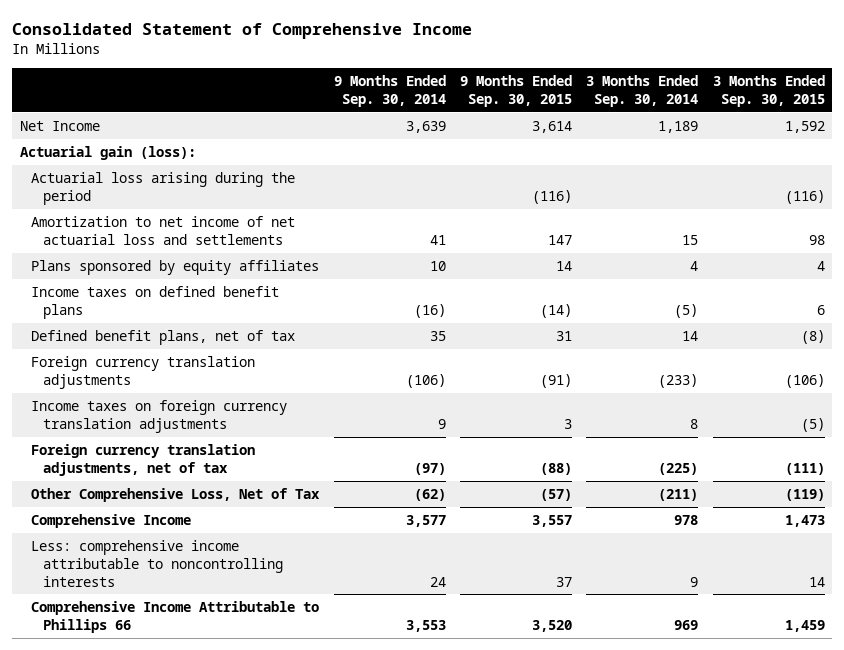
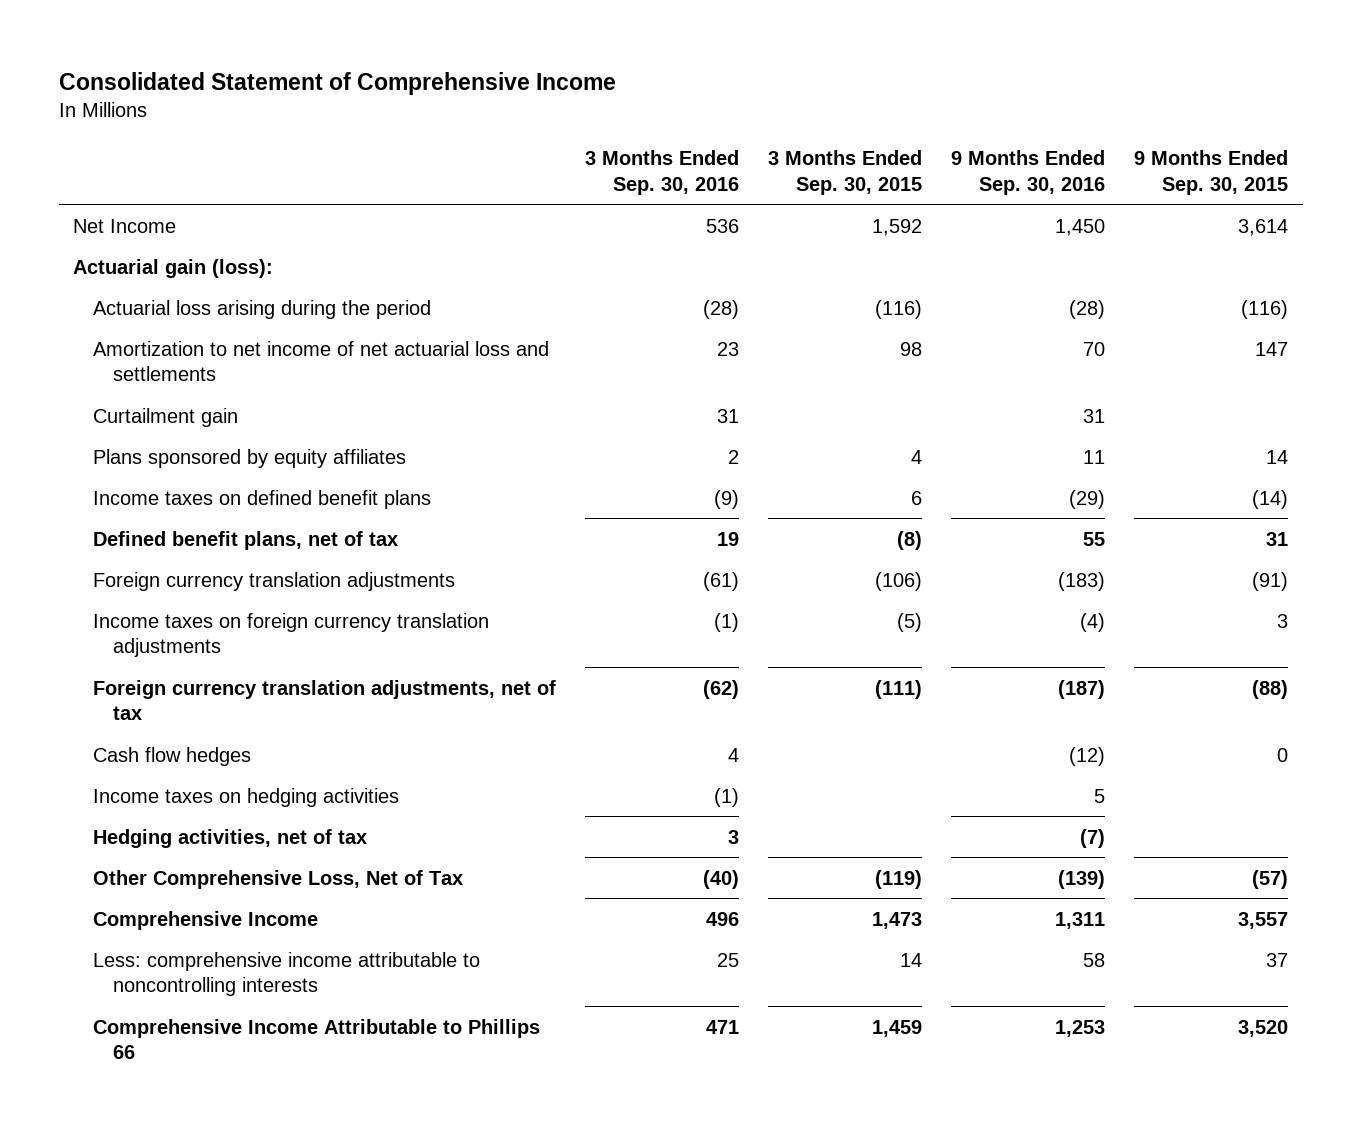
- | 9 Months Ended Sep. 30, 2014 | 9 Months Ended Sep. 30, 2015 | 3 Months Ended Sep. 30, 2014 | 3 Months Ended Sep. 30, 2015
+ | 3 Months Ended Sep. 30, 2016 | 3 Months Ended Sep. 30, 2015 | 9 Months Ended Sep. 30, 2016 | 9 Months Ended Sep. 30, 2015
+ Curtailment gain | 31 | | 31 |
+ Cash flow hedges | 4 | | (12) | 0
+ Income taxes on hedging activities | (1) | | 5 |
+ Hedging activities, net of tax | 3 | | (7) |

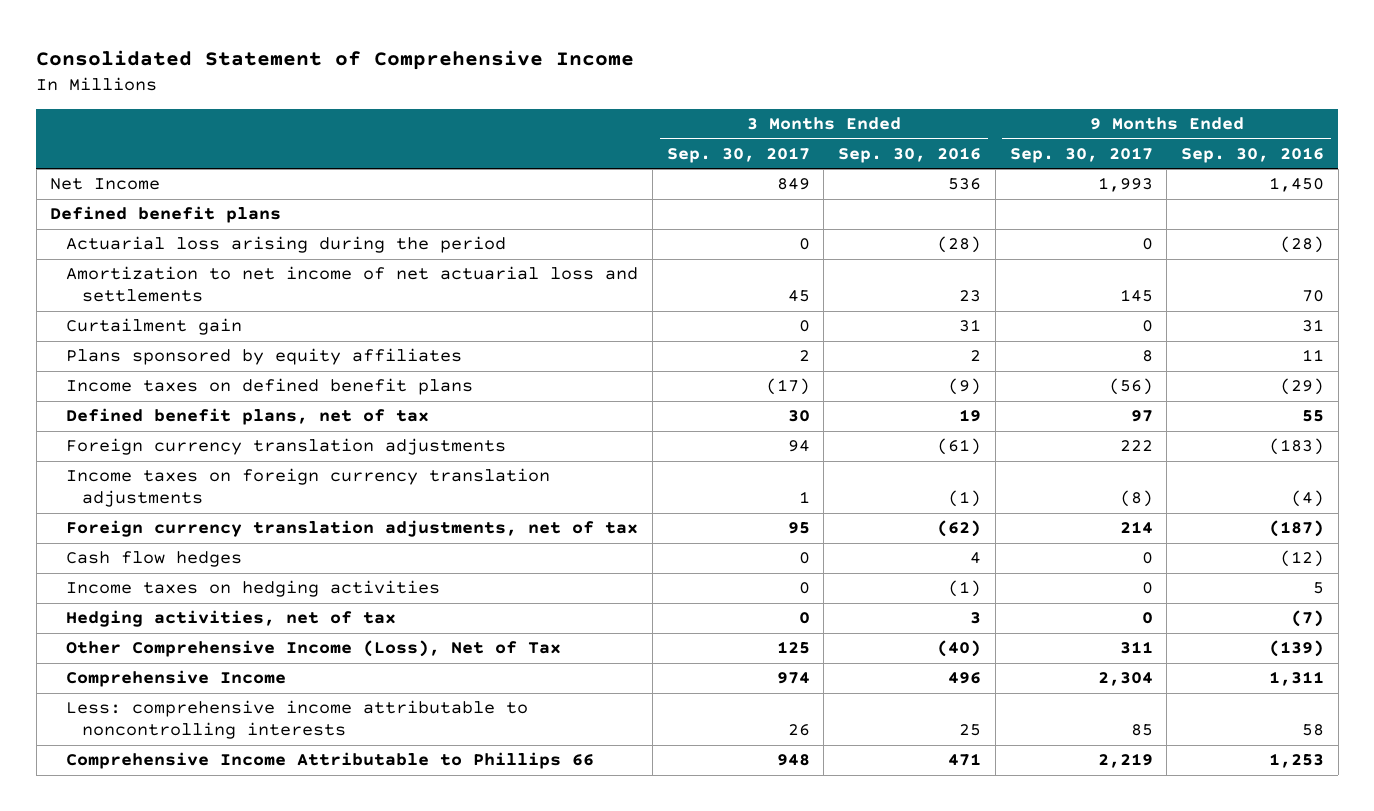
- | 3 Months Ended Sep. 30, 2016 | 3 Months Ended Sep. 30, 2015 | 9 Months Ended Sep. 30, 2016 | 9 Months Ended Sep. 30, 2015
+ | 3 Months Ended Sep. 30, 2017 | 3 Months Ended Sep. 30, 2016 | 9 Months Ended Sep. 30, 2017 | 9 Months Ended Sep. 30, 2016
- Actuarial gain (loss):
+ Defined benefit plans
- Other Comprehensive Loss, Net of Tax | (40) | (119) | (139) | (57)
+ Other Comprehensive Income (Loss), Net of Tax | 125 | (40) | 311 | (139)

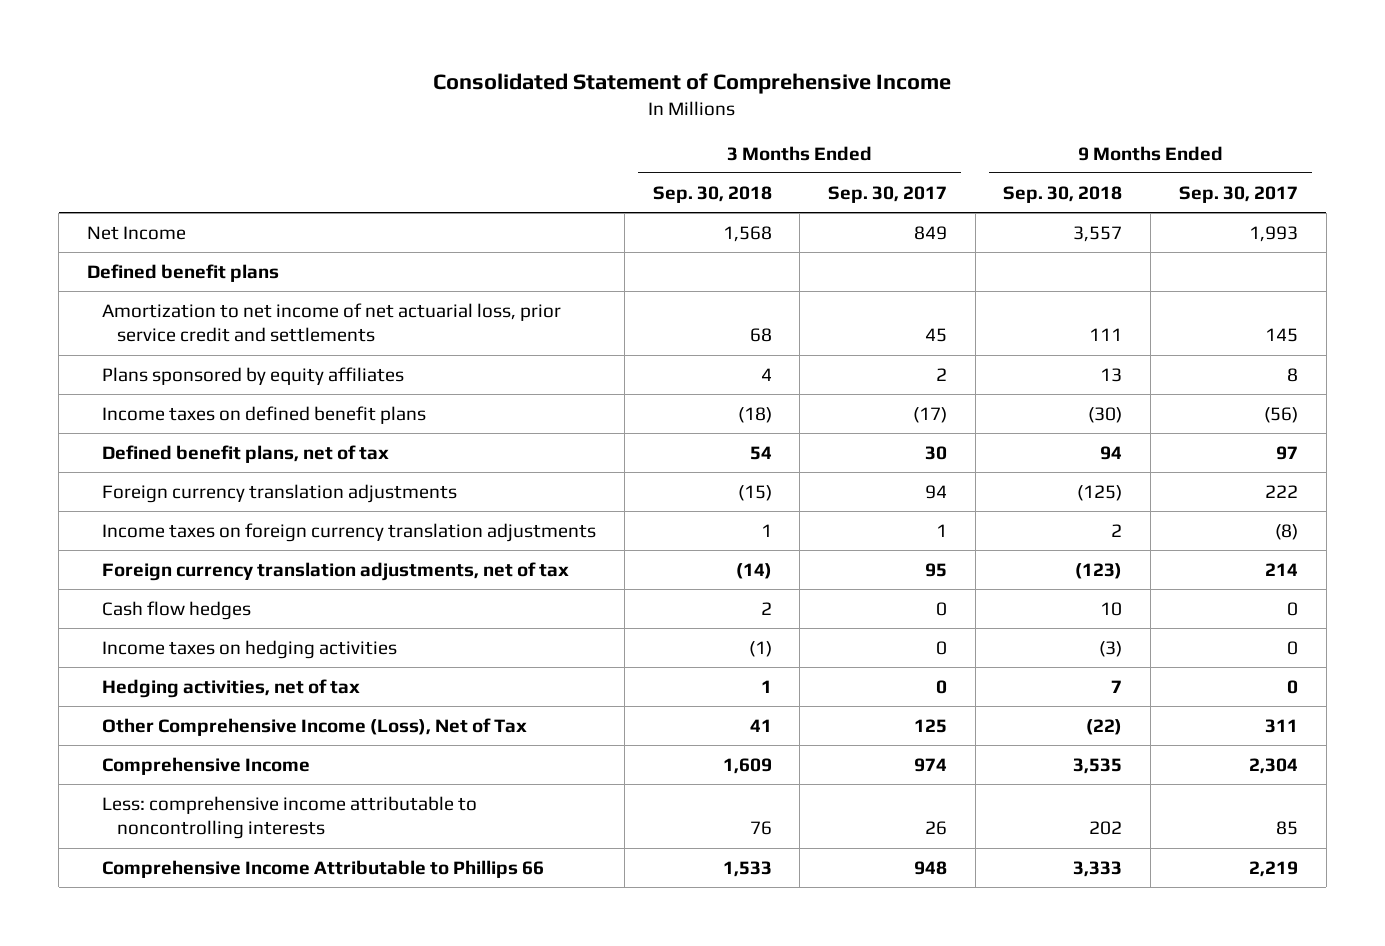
- | 3 Months Ended Sep. 30, 2017 | 3 Months Ended Sep. 30, 2016 | 9 Months Ended Sep. 30, 2017 | 9 Months Ended Sep. 30, 2016
+ | 3 Months Ended Sep. 30, 2018 | 3 Months Ended Sep. 30, 2017 | 9 Months Ended Sep. 30, 2018 | 9 Months Ended Sep. 30, 2017
- Actuarial loss arising during the period | 0 | (28) | 0 | (28)
- Amortization to net income of net actuarial loss and settlements | 45 | 23 | 145 | 70
- Curtailment gain | 0 | 31 | 0 | 31
+ Amortization to net income of net actuarial loss, prior service credit and settlements | 68 | 45 | 111 | 145

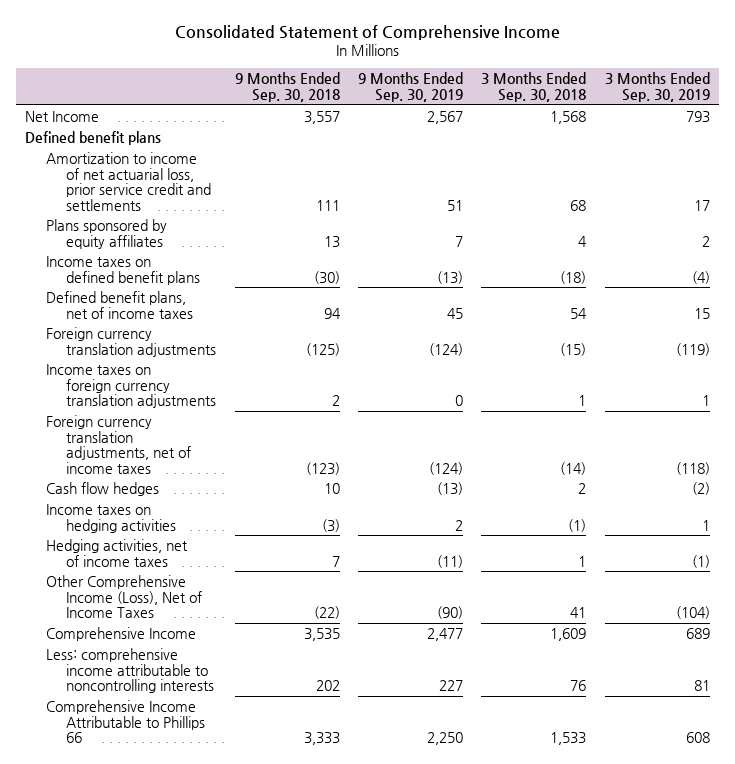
- | 3 Months Ended Sep. 30, 2018 | 3 Months Ended Sep. 30, 2017 | 9 Months Ended Sep. 30, 2018 | 9 Months Ended Sep. 30, 2017
+ | 9 Months Ended Sep. 30, 2018 | 9 Months Ended Sep. 30, 2019 | 3 Months Ended Sep. 30, 2018 | 3 Months Ended Sep. 30, 2019
- Amortization to net income of net actuarial loss, prior service credit and settlements | 68 | 45 | 111 | 145
+ Amortization to income of net actuarial loss, prior service credit and settlements | 111 | 51 | 68 | 17
- Defined benefit plans, net of tax | 54 | 30 | 94 | 97
+ Defined benefit plans, net of income taxes | 94 | 45 | 54 | 15
- Foreign currency translation adjustments, net of tax | (14) | 95 | (123) | 214
+ Foreign currency translation adjustments, net of income taxes | (123) | (124) | (14) | (118)
- Hedging activities, net of tax | 1 | 0 | 7 | 0
- Other Comprehensive Income (Loss), Net of Tax | 41 | 125 | (22) | 311
+ Hedging activities, net of income taxes | 7 | (11) | 1 | (1)
+ Other Comprehensive Income (Loss), Net of Income Taxes | (22) | (90) | 41 | (104)

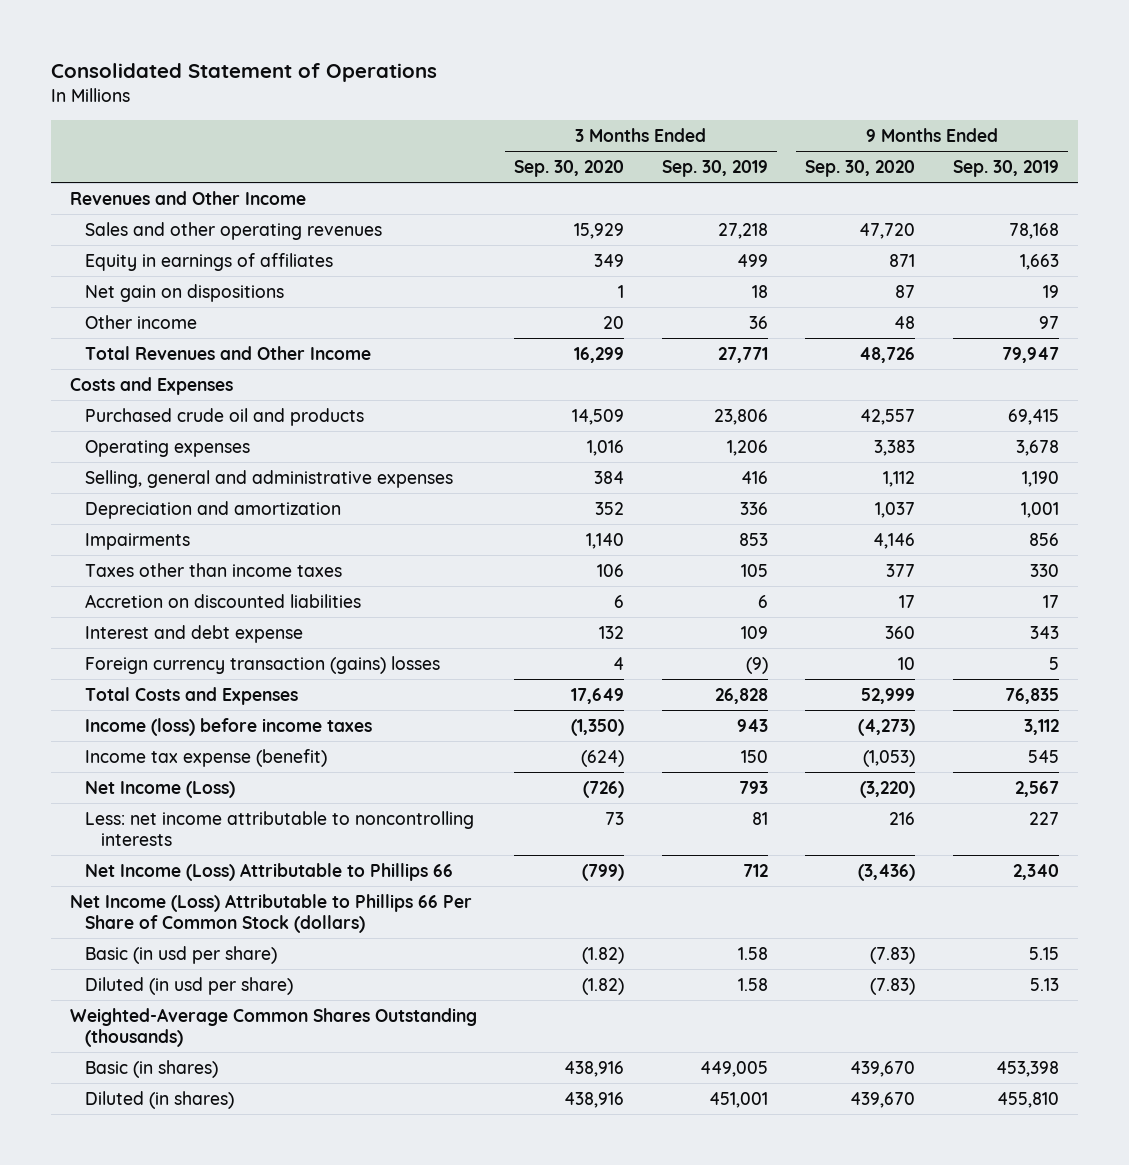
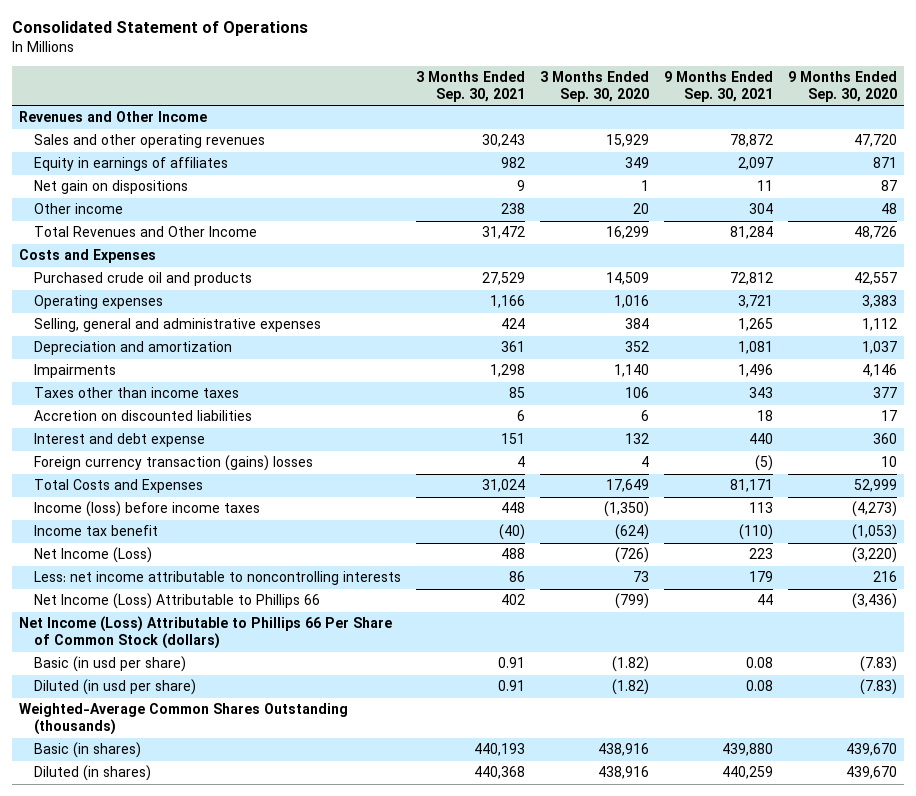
- | 3 Months Ended Sep. 30, 2020 | 3 Months Ended Sep. 30, 2019 | 9 Months Ended Sep. 30, 2020 | 9 Months Ended Sep. 30, 2019
+ | 3 Months Ended Sep. 30, 2021 | 3 Months Ended Sep. 30, 2020 | 9 Months Ended Sep. 30, 2021 | 9 Months Ended Sep. 30, 2020
- Income tax expense (benefit) | (624) | 150 | (1,053) | 545
+ Income tax benefit | (40) | (624) | (110) | (1,053)

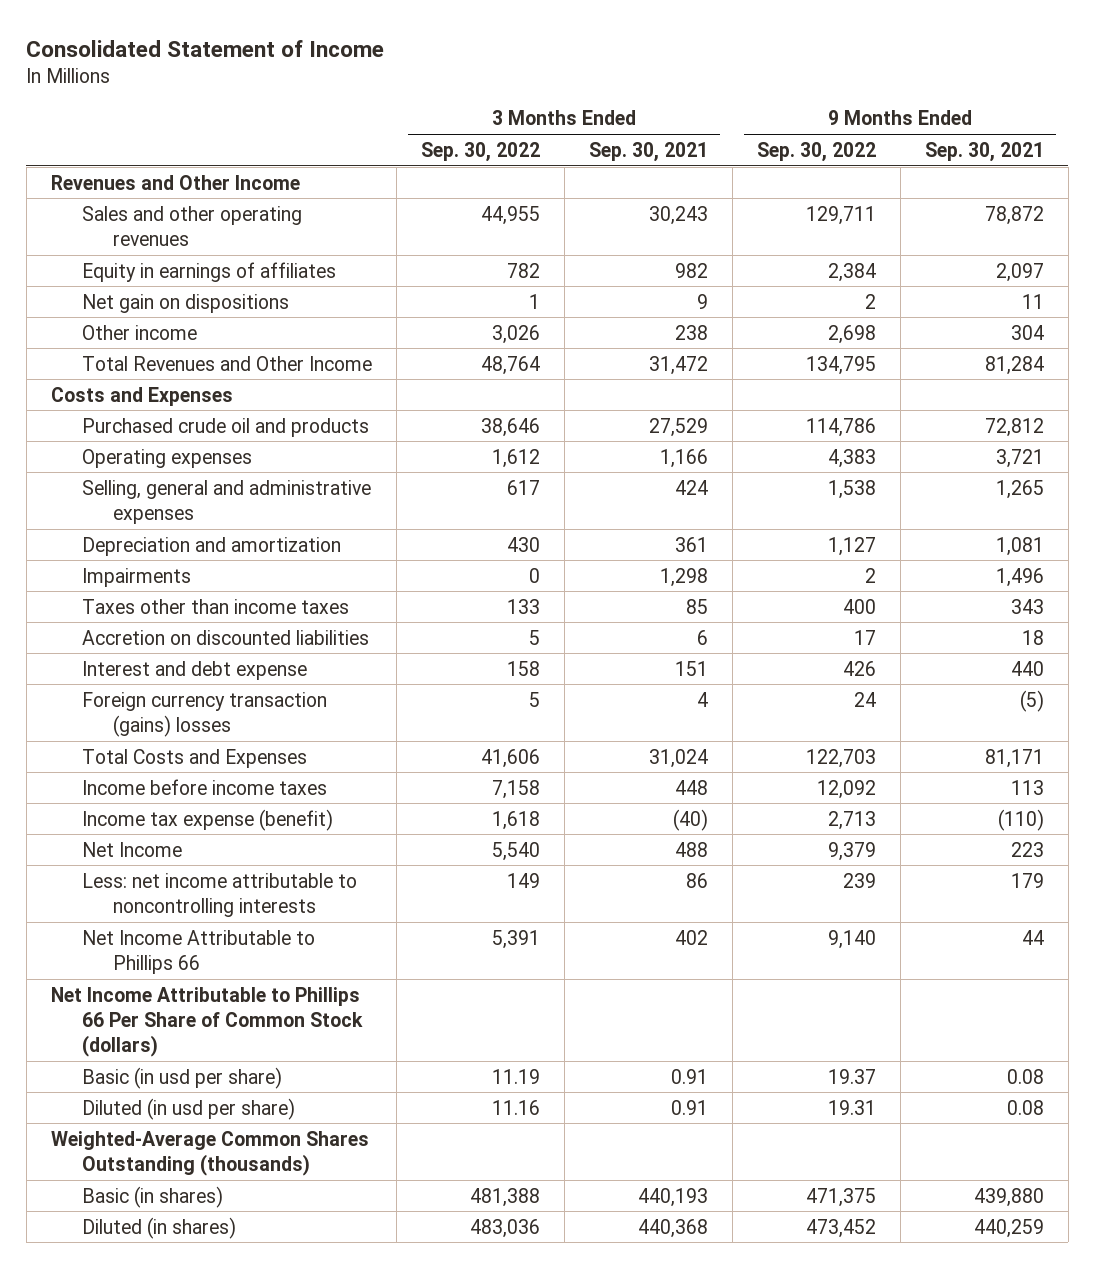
- Consolidated Statement of Operations
+ Consolidated Statement of Income
- | 3 Months Ended Sep. 30, 2021 | 3 Months Ended Sep. 30, 2020 | 9 Months Ended Sep. 30, 2021 | 9 Months Ended Sep. 30, 2020
+ | 3 Months Ended Sep. 30, 2022 | 3 Months Ended Sep. 30, 2021 | 9 Months Ended Sep. 30, 2022 | 9 Months Ended Sep. 30, 2021
- Income (loss) before income taxes | 448 | (1,350) | 113 | (4,273)
- Income tax benefit | (40) | (624) | (110) | (1,053)
- Net Income (Loss) | 488 | (726) | 223 | (3,220)
+ Income before income taxes | 7,158 | 448 | 12,092 | 113
+ Income tax expense (benefit) | 1,618 | (40) | 2,713 | (110)
+ Net Income | 5,540 | 488 | 9,379 | 223
- Net Income (Loss) Attributable to Phillips 66 | 402 | (799) | 44 | (3,436)
- Net Income (Loss) Attributable to Phillips 66 Per Share of Common Stock (dollars)
+ Net Income Attributable to Phillips 66 | 5,391 | 402 | 9,140 | 44
+ Net Income Attributable to Phillips 66 Per Share of Common Stock (dollars)

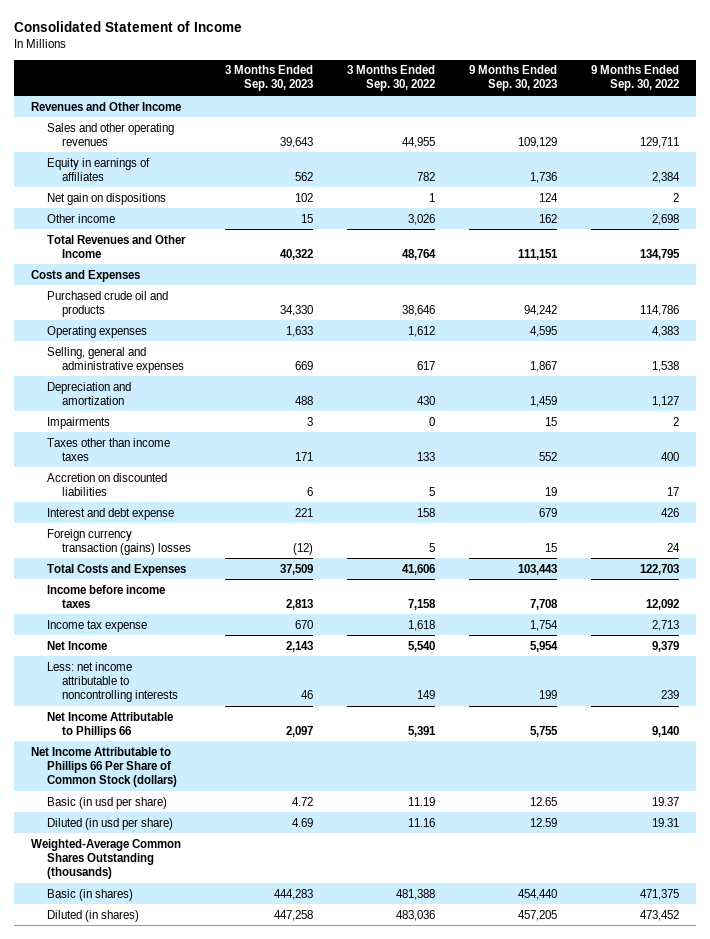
- | 3 Months Ended Sep. 30, 2022 | 3 Months Ended Sep. 30, 2021 | 9 Months Ended Sep. 30, 2022 | 9 Months Ended Sep. 30, 2021
+ | 3 Months Ended Sep. 30, 2023 | 3 Months Ended Sep. 30, 2022 | 9 Months Ended Sep. 30, 2023 | 9 Months Ended Sep. 30, 2022
- Income tax expense (benefit) | 1,618 | (40) | 2,713 | (110)
+ Income tax expense | 670 | 1,618 | 1,754 | 2,713

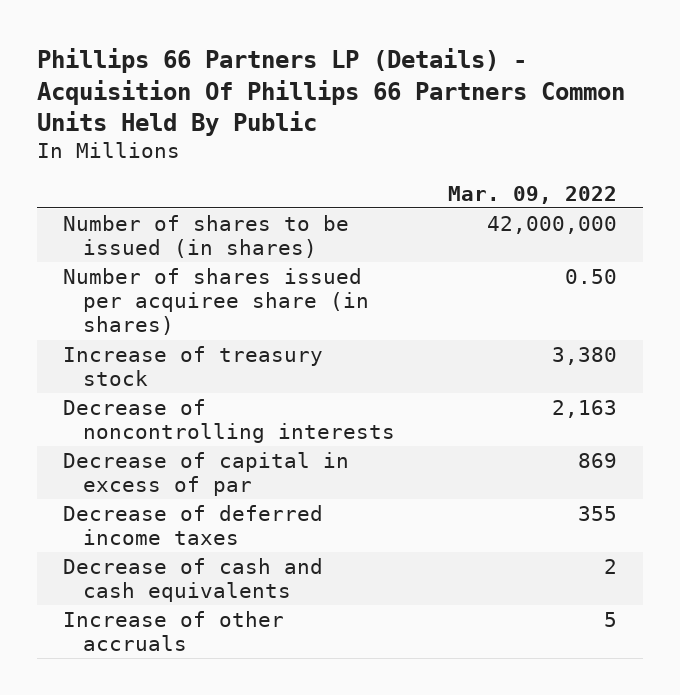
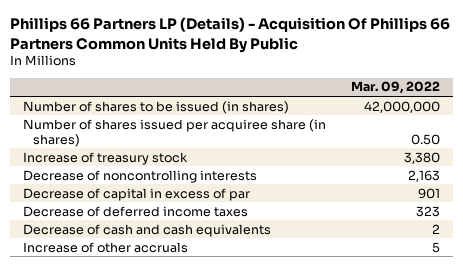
- Decrease of capital in excess of par | 869
- Decrease of deferred income taxes | 355
+ Decrease of capital in excess of par | 901
+ Decrease of deferred income taxes | 323

